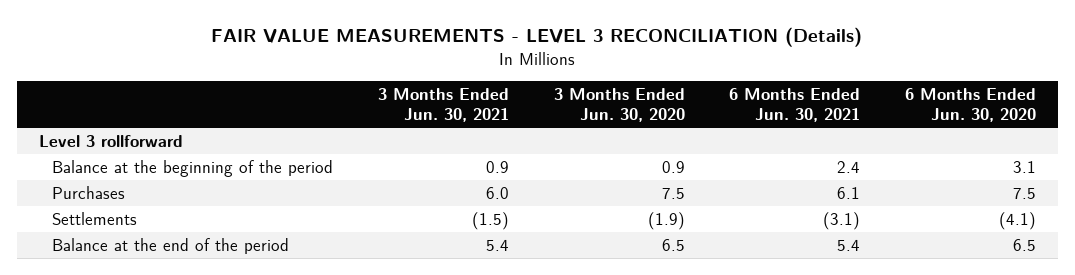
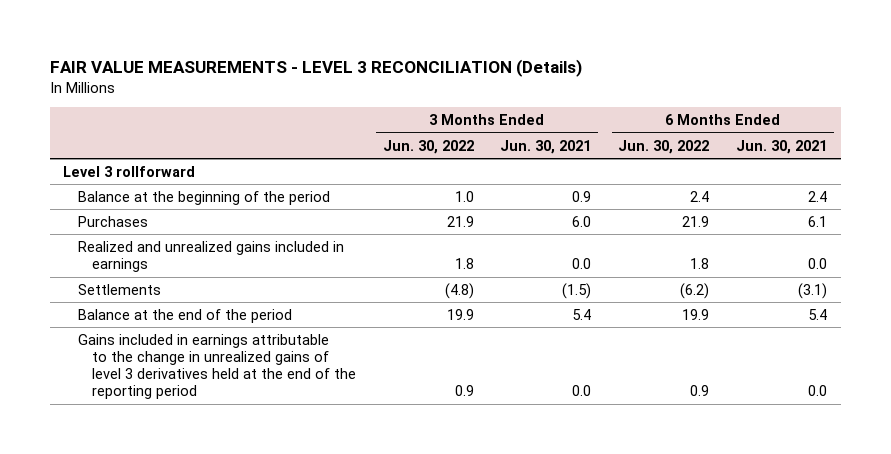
- | 3 Months Ended Jun. 30, 2021 | 3 Months Ended Jun. 30, 2020 | 6 Months Ended Jun. 30, 2021 | 6 Months Ended Jun. 30, 2020
+ | 3 Months Ended Jun. 30, 2022 | 3 Months Ended Jun. 30, 2021 | 6 Months Ended Jun. 30, 2022 | 6 Months Ended Jun. 30, 2021
+ Realized and unrealized gains included in earnings | 1.8 | 0.0 | 1.8 | 0.0
+ Gains included in earnings attributable to the change in unrealized gains of level 3 derivatives held at the end of the reporting period | 0.9 | 0.0 | 0.9 | 0.0

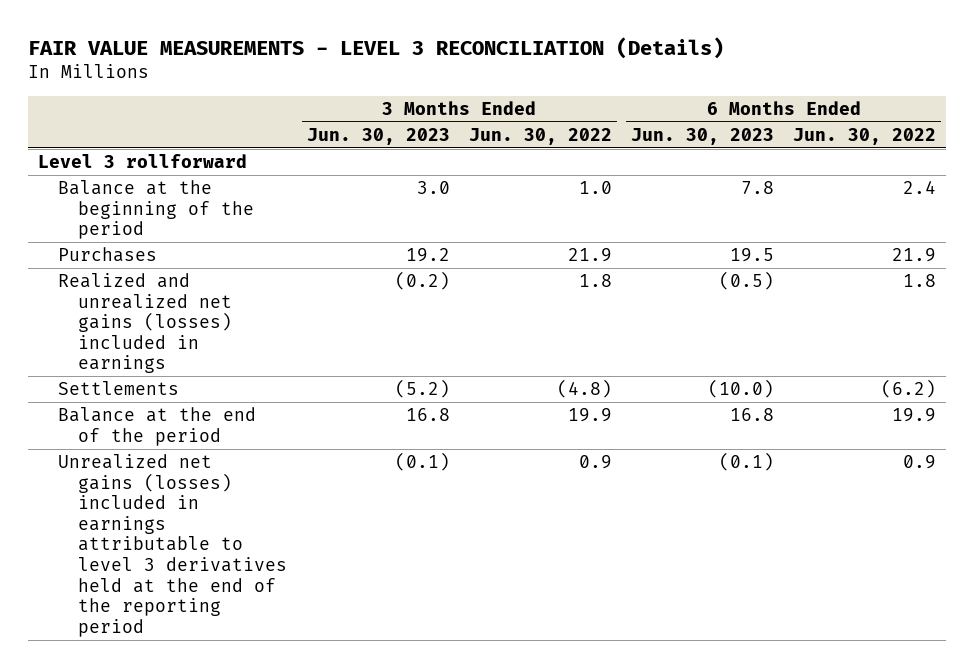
- | 3 Months Ended Jun. 30, 2022 | 3 Months Ended Jun. 30, 2021 | 6 Months Ended Jun. 30, 2022 | 6 Months Ended Jun. 30, 2021
+ | 3 Months Ended Jun. 30, 2023 | 3 Months Ended Jun. 30, 2022 | 6 Months Ended Jun. 30, 2023 | 6 Months Ended Jun. 30, 2022
- Realized and unrealized gains included in earnings | 1.8 | 0.0 | 1.8 | 0.0
+ Realized and unrealized net gains (losses) included in earnings | (0.2) | 1.8 | (0.5) | 1.8
- Gains included in earnings attributable to the change in unrealized gains of level 3 derivatives held at the end of the reporting period | 0.9 | 0.0 | 0.9 | 0.0
+ Unrealized net gains (losses) included in earnings attributable to level 3 derivatives held at the end of the reporting period | (0.1) | 0.9 | (0.1) | 0.9

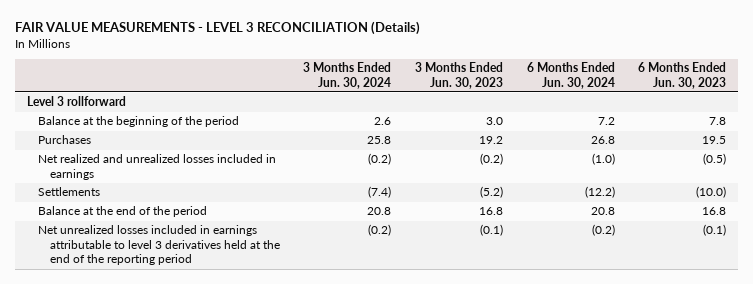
- | 3 Months Ended Jun. 30, 2023 | 3 Months Ended Jun. 30, 2022 | 6 Months Ended Jun. 30, 2023 | 6 Months Ended Jun. 30, 2022
+ | 3 Months Ended Jun. 30, 2024 | 3 Months Ended Jun. 30, 2023 | 6 Months Ended Jun. 30, 2024 | 6 Months Ended Jun. 30, 2023
- Realized and unrealized net gains (losses) included in earnings | (0.2) | 1.8 | (0.5) | 1.8
+ Net realized and unrealized losses included in earnings | (0.2) | (0.2) | (1.0) | (0.5)
- Unrealized net gains (losses) included in earnings attributable to level 3 derivatives held at the end of the reporting period | (0.1) | 0.9 | (0.1) | 0.9
+ Net unrealized losses included in earnings attributable to level 3 derivatives held at the end of the reporting period | (0.2) | (0.1) | (0.2) | (0.1)

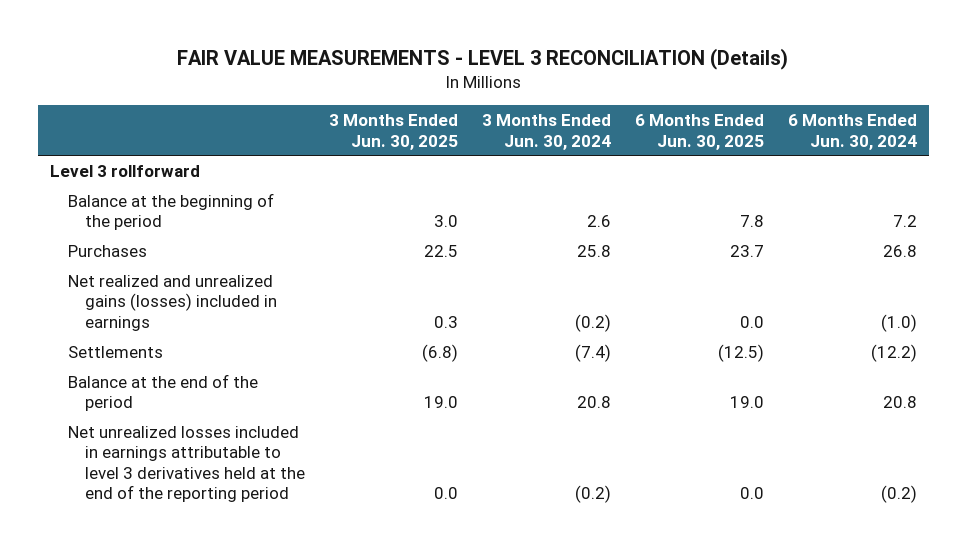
- | 3 Months Ended Jun. 30, 2024 | 3 Months Ended Jun. 30, 2023 | 6 Months Ended Jun. 30, 2024 | 6 Months Ended Jun. 30, 2023
+ | 3 Months Ended Jun. 30, 2025 | 3 Months Ended Jun. 30, 2024 | 6 Months Ended Jun. 30, 2025 | 6 Months Ended Jun. 30, 2024
- Net realized and unrealized losses included in earnings | (0.2) | (0.2) | (1.0) | (0.5)
+ Net realized and unrealized gains (losses) included in earnings | 0.3 | (0.2) | 0.0 | (1.0)

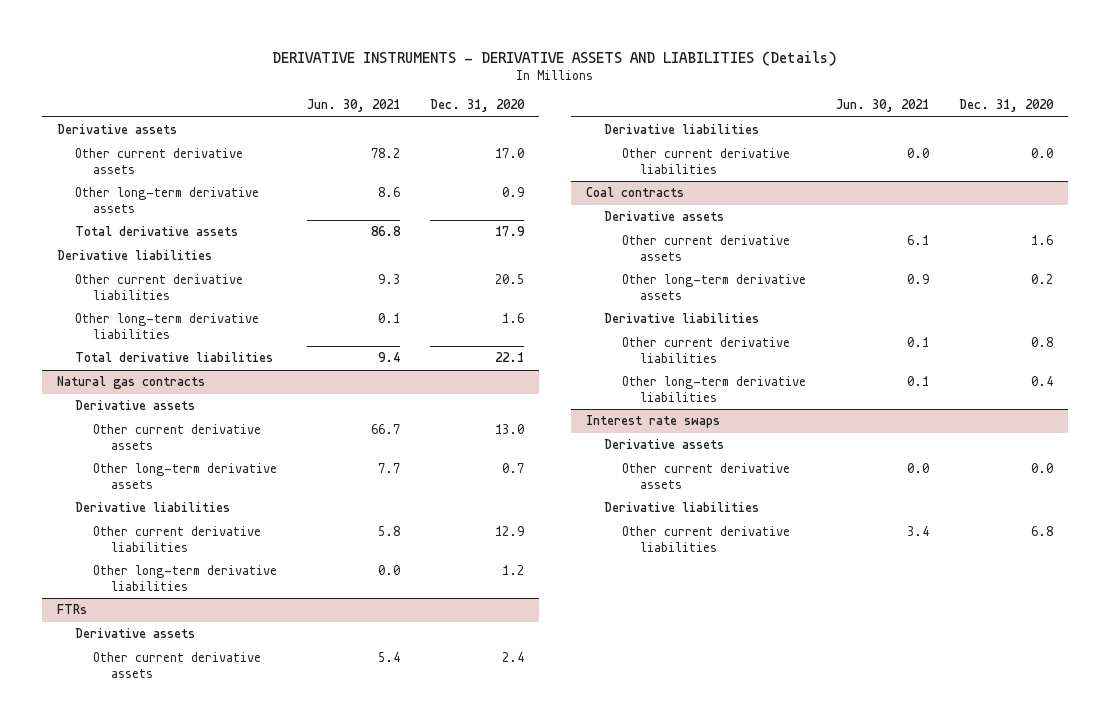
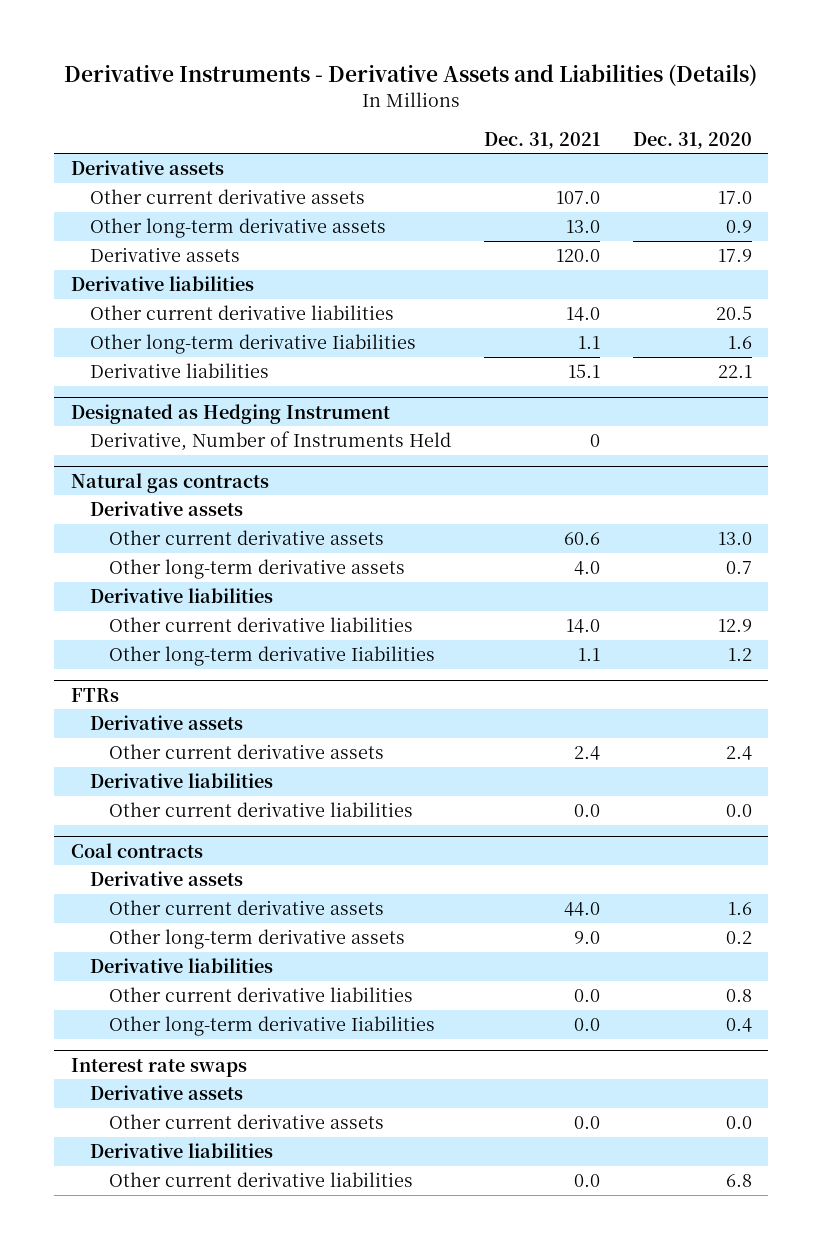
- DERIVATIVE INSTRUMENTS - DERIVATIVE ASSETS AND LIABILITIES (Details)
+ Derivative Instruments - Derivative Assets and Liabilities (Details)
- | Jun. 30, 2021 | Dec. 31, 2020
+ | Dec. 31, 2021 | Dec. 31, 2020
- Total derivative assets | 86.8 | 17.9
+ Derivative assets | 120.0 | 17.9
- Other long-term derivative liabilities | 0.1 | 1.6
- Total derivative liabilities | 9.4 | 22.1
+ Other long-term derivative Iiabilities | 1.1 | 1.6
+ Derivative liabilities | 15.1 | 22.1
+ Designated as Hedging Instrument
+ Derivative, Number of Instruments Held | 0 |
@ Natural gas contracts
- Other long-term derivative liabilities | 0.0 | 1.2
+ Other long-term derivative Iiabilities | 1.1 | 1.2
@ Coal contracts
- Other long-term derivative liabilities | 0.1 | 0.4
+ Other long-term derivative Iiabilities | 0.0 | 0.4

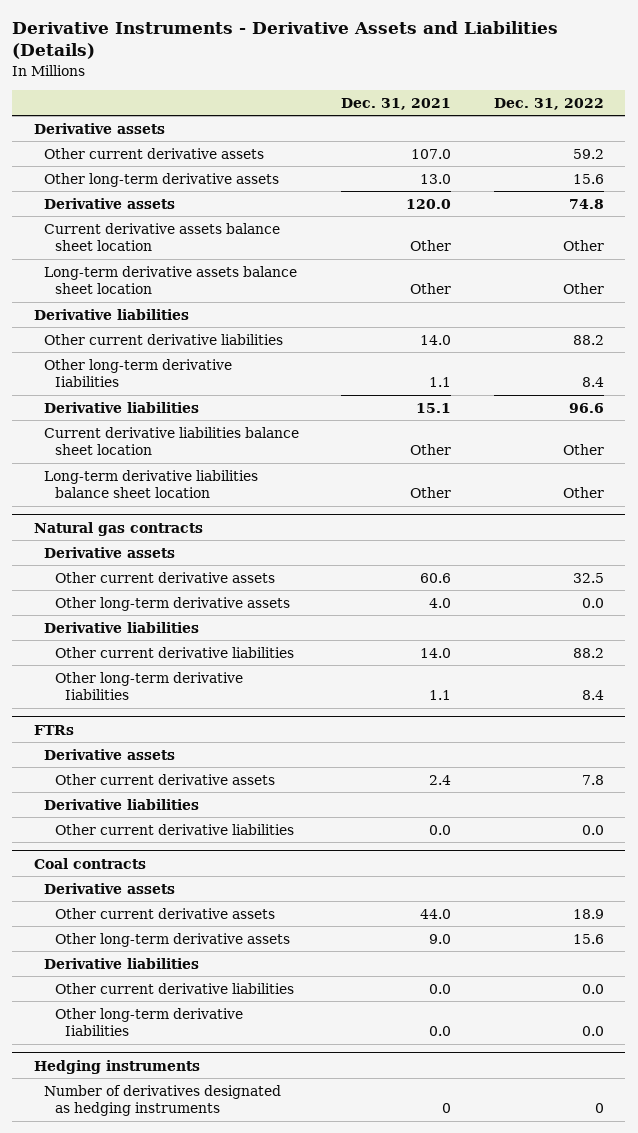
- | Dec. 31, 2021 | Dec. 31, 2020
+ | Dec. 31, 2021 | Dec. 31, 2022
+ Current derivative assets balance sheet location | Other | Other
+ Long-term derivative assets balance sheet location | Other | Other
- Designated as Hedging Instrument
- Derivative, Number of Instruments Held | 0 |
+ Current derivative liabilities balance sheet location | Other | Other
+ Long-term derivative liabilities balance sheet location | Other | Other
- Interest rate swaps
- Derivative assets
- Other current derivative assets | 0.0 | 0.0
- Derivative liabilities
- Other current derivative liabilities | 0.0 | 6.8
+ Hedging instruments
+ Number of derivatives designated as hedging instruments | 0 | 0

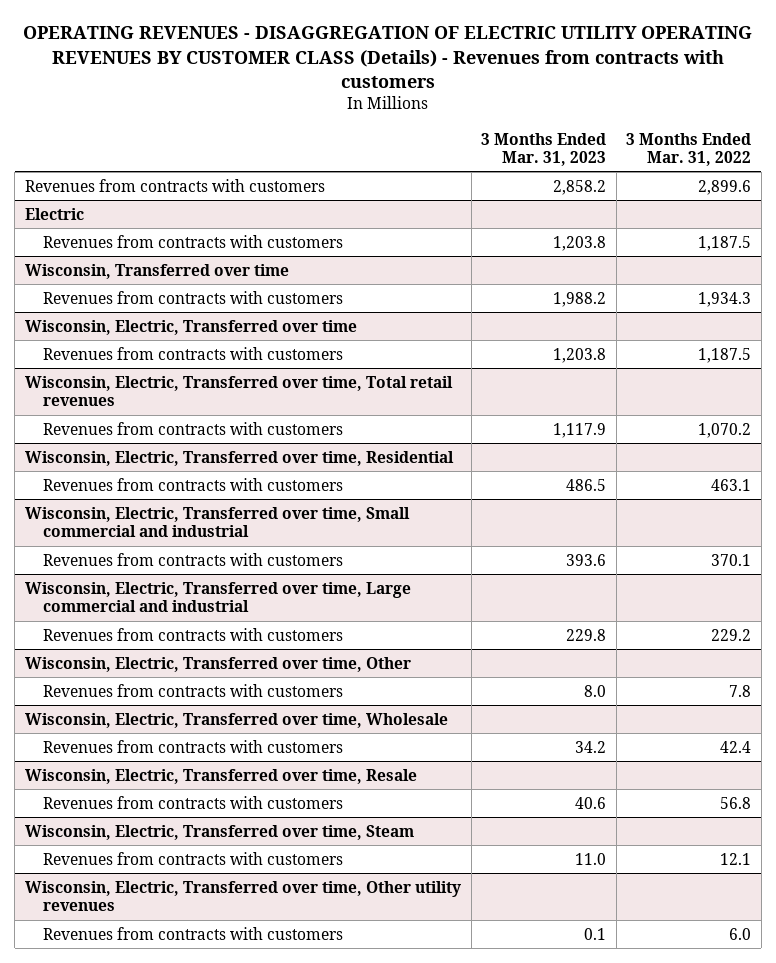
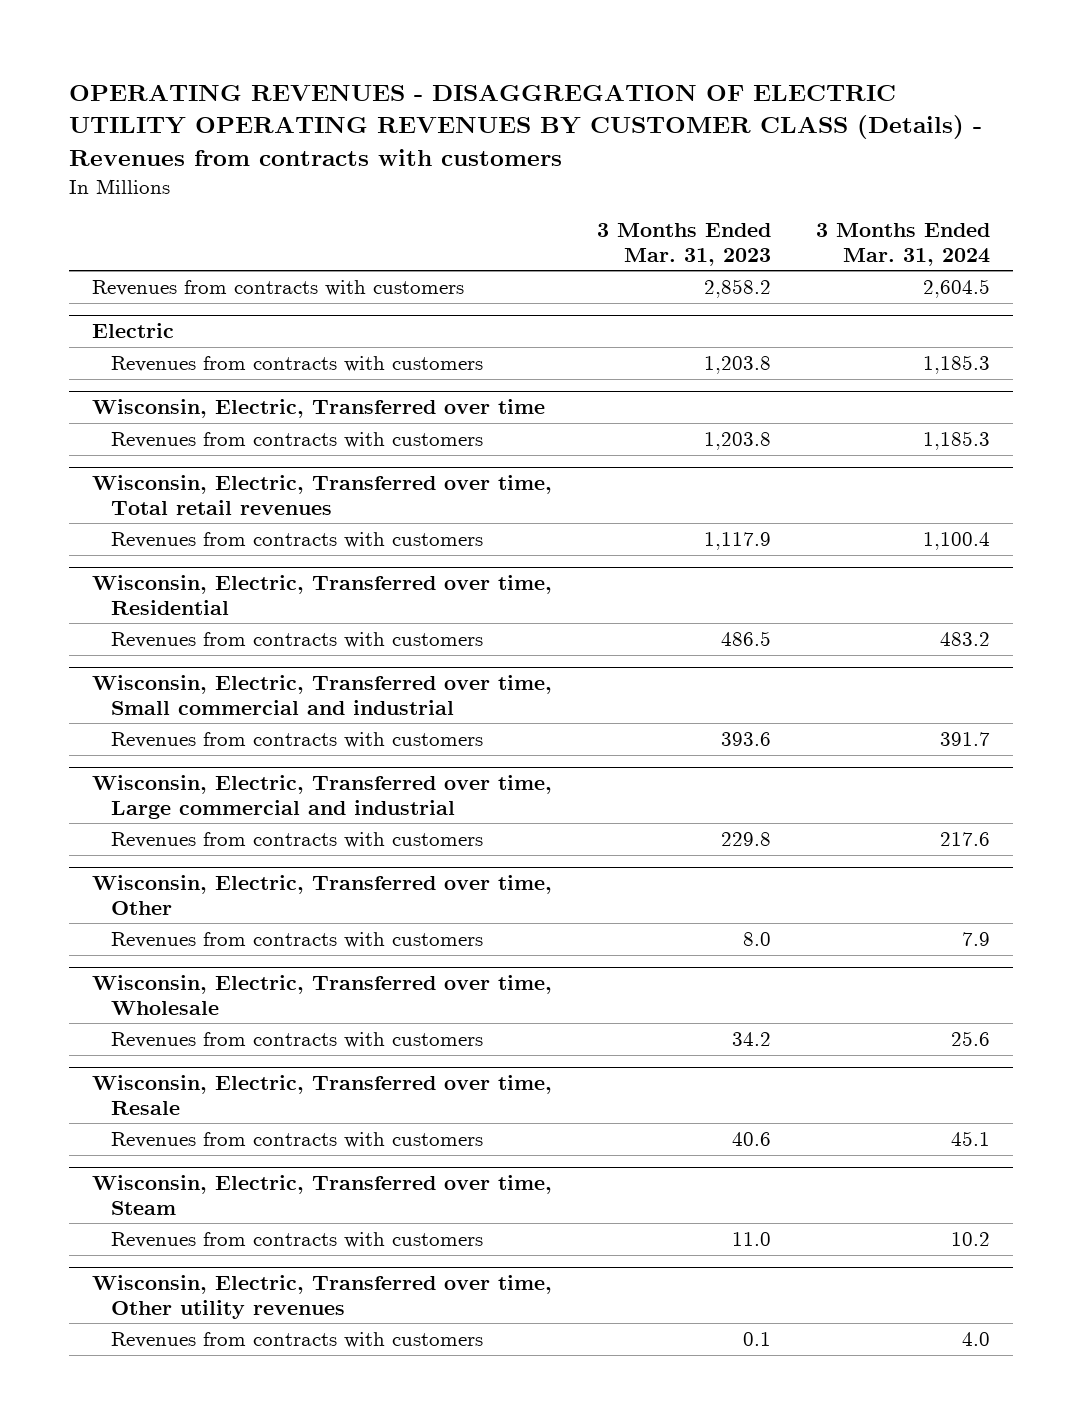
- | 3 Months Ended Mar. 31, 2023 | 3 Months Ended Mar. 31, 2022
+ | 3 Months Ended Mar. 31, 2023 | 3 Months Ended Mar. 31, 2024
- Wisconsin, Transferred over time
- Revenues from contracts with customers | 1,988.2 | 1,934.3

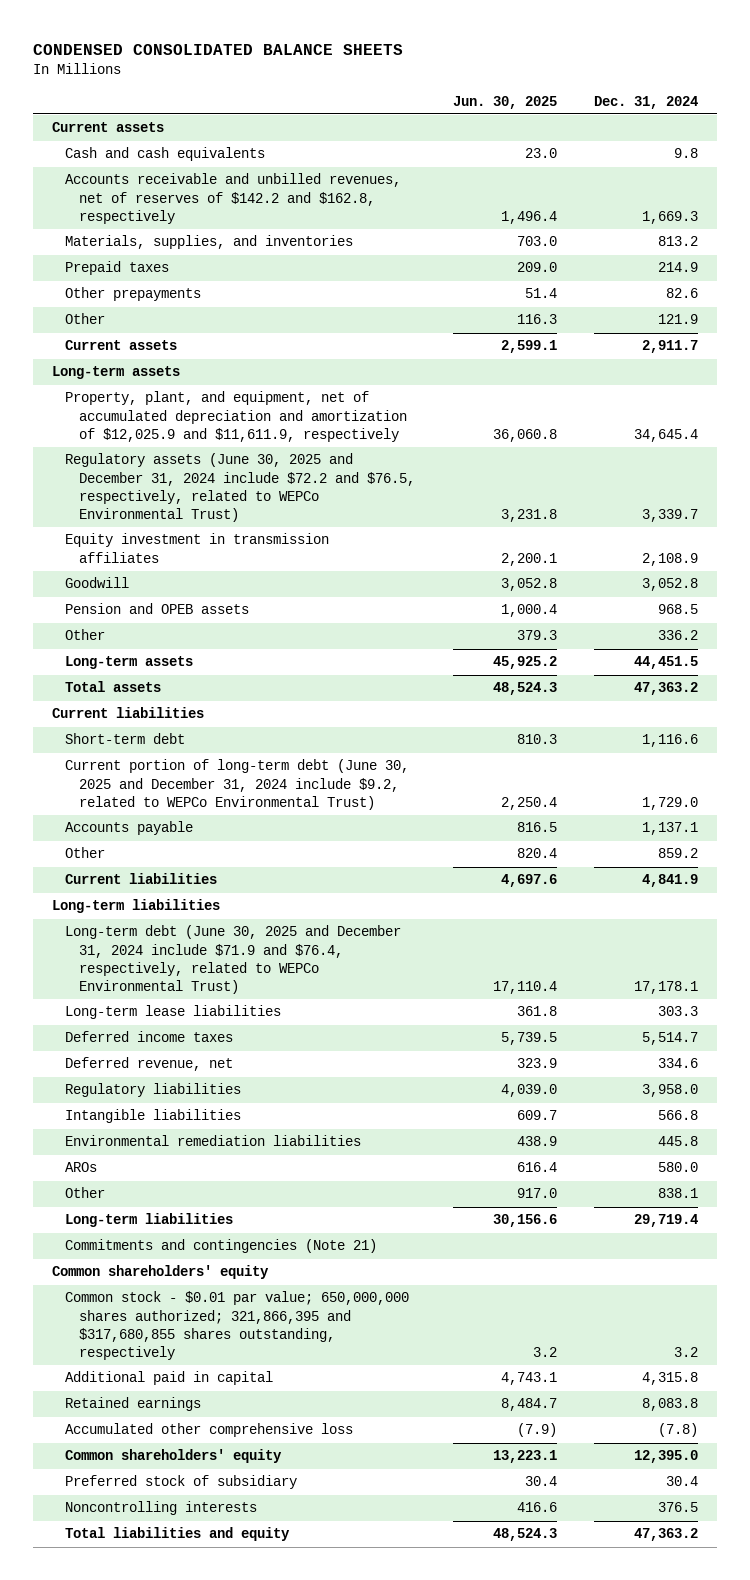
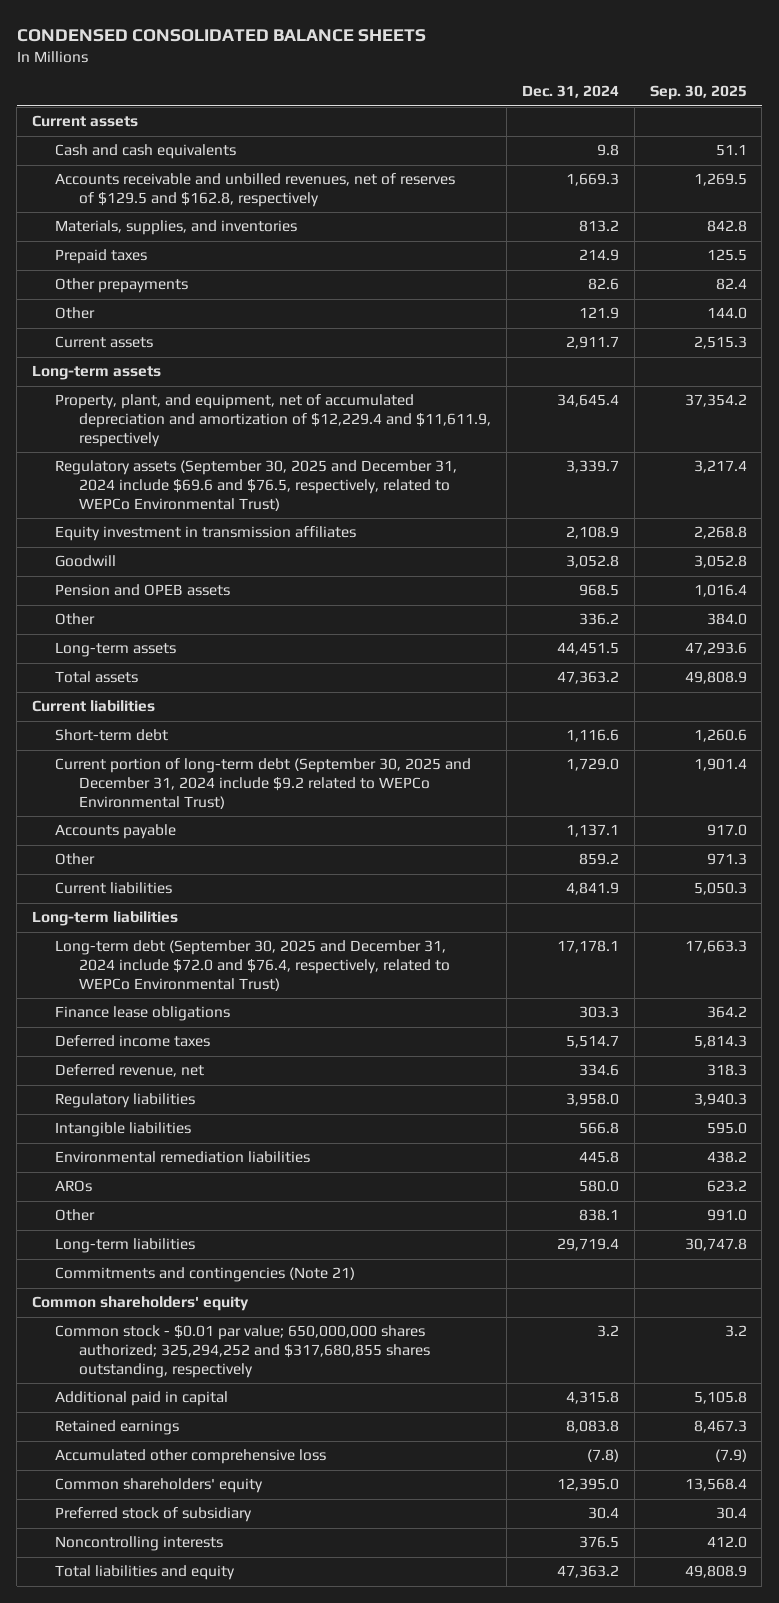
- | Jun. 30, 2025 | Dec. 31, 2024
+ | Dec. 31, 2024 | Sep. 30, 2025
- Accounts receivable and unbilled revenues, net of reserves of $142.2 and $162.8, respectively | 1,496.4 | 1,669.3
+ Accounts receivable and unbilled revenues, net of reserves of $129.5 and $162.8, respectively | 1,669.3 | 1,269.5
- Property, plant, and equipment, net of accumulated depreciation and amortization of $12,025.9 and $11,611.9, respectively | 36,060.8 | 34,645.4
- Regulatory assets (June 30, 2025 and December 31, 2024 include $72.2 and $76.5, respectively, related to WEPCo Environmental Trust) | 3,231.8 | 3,339.7
+ Property, plant, and equipment, net of accumulated depreciation and amortization of $12,229.4 and $11,611.9, respectively | 34,645.4 | 37,354.2
+ Regulatory assets (September 30, 2025 and December 31, 2024 include $69.6 and $76.5, respectively, related to WEPCo Environmental Trust) | 3,339.7 | 3,217.4
- Current portion of long-term debt (June 30, 2025 and December 31, 2024 include $9.2, related to WEPCo Environmental Trust) | 2,250.4 | 1,729.0
+ Current portion of long-term debt (September 30, 2025 and December 31, 2024 include $9.2 related to WEPCo Environmental Trust) | 1,729.0 | 1,901.4
- Long-term debt (June 30, 2025 and December 31, 2024 include $71.9 and $76.4, respectively, related to WEPCo Environmental Trust) | 17,110.4 | 17,178.1
- Long-term lease liabilities | 361.8 | 303.3
+ Long-term debt (September 30, 2025 and December 31, 2024 include $72.0 and $76.4, respectively, related to WEPCo Environmental Trust) | 17,178.1 | 17,663.3
+ Finance lease obligations | 303.3 | 364.2
- Common stock - $0.01 par value; 650,000,000 shares authorized; 321,866,395 and $317,680,855 shares outstanding, respectively | 3.2 | 3.2
+ Common stock - $0.01 par value; 650,000,000 shares authorized; 325,294,252 and $317,680,855 shares outstanding, respectively | 3.2 | 3.2

